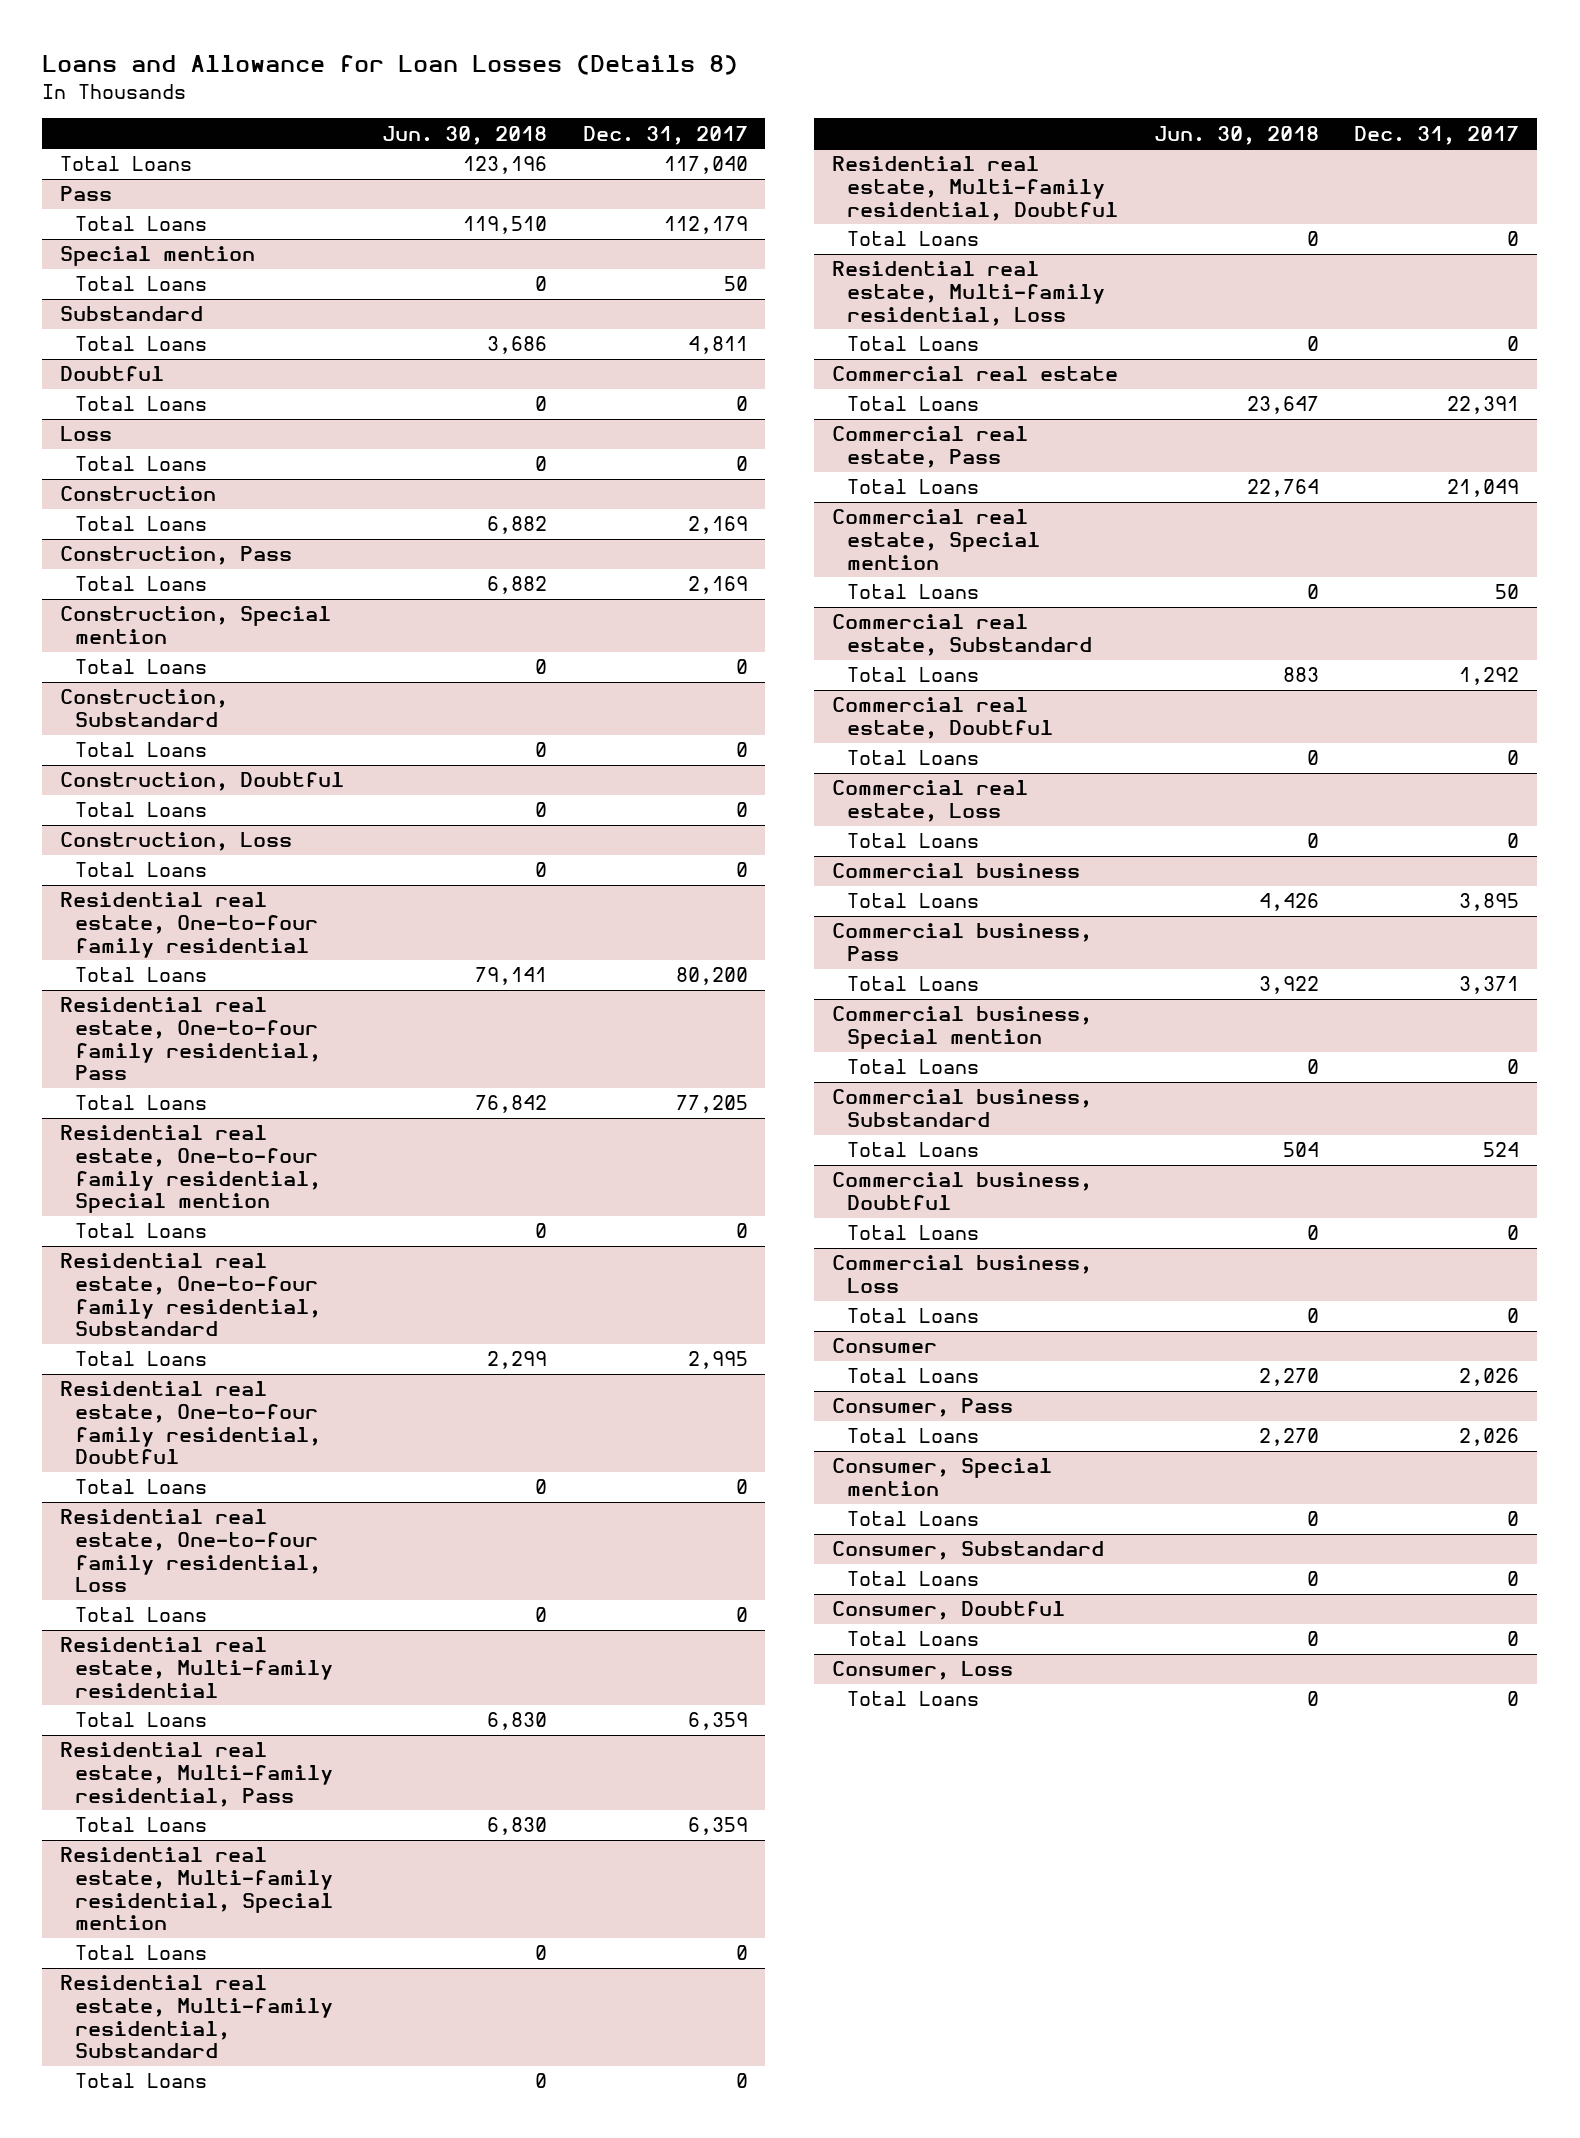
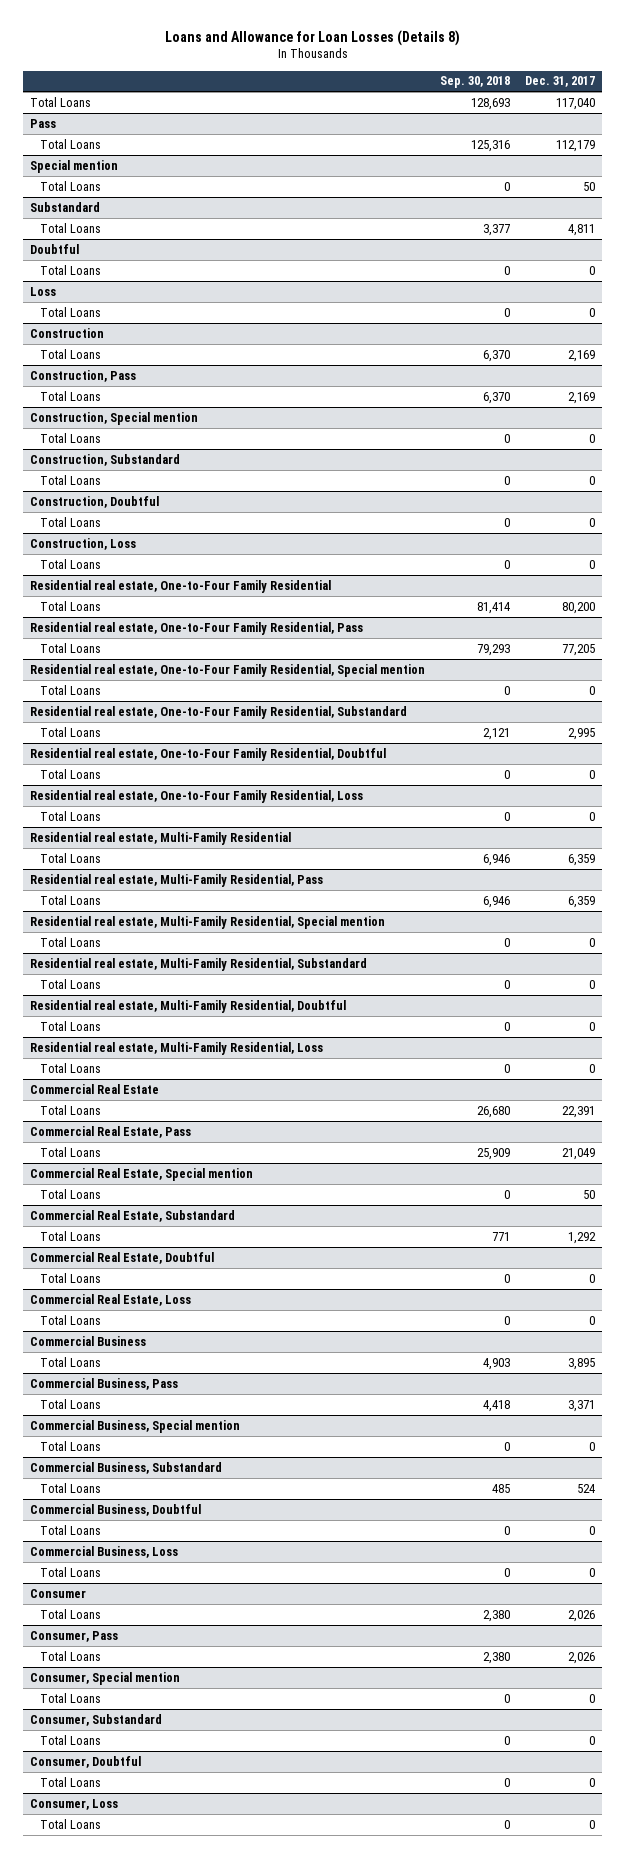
- | Jun. 30, 2018 | Dec. 31, 2017
+ | Sep. 30, 2018 | Dec. 31, 2017
- Residential real estate, One-to-four family residential
+ Residential real estate, One-to-Four Family Residential
- Residential real estate, One-to-four family residential, Pass
+ Residential real estate, One-to-Four Family Residential, Pass
- Residential real estate, One-to-four family residential, Special mention
+ Residential real estate, One-to-Four Family Residential, Special mention
- Residential real estate, One-to-four family residential, Substandard
+ Residential real estate, One-to-Four Family Residential, Substandard
- Residential real estate, One-to-four family residential, Doubtful
+ Residential real estate, One-to-Four Family Residential, Doubtful
- Residential real estate, One-to-four family residential, Loss
+ Residential real estate, One-to-Four Family Residential, Loss
- Residential real estate, Multi-family residential
+ Residential real estate, Multi-Family Residential
- Residential real estate, Multi-family residential, Pass
+ Residential real estate, Multi-Family Residential, Pass
- Residential real estate, Multi-family residential, Special mention
+ Residential real estate, Multi-Family Residential, Special mention
- Residential real estate, Multi-family residential, Substandard
+ Residential real estate, Multi-Family Residential, Substandard
- Residential real estate, Multi-family residential, Doubtful
+ Residential real estate, Multi-Family Residential, Doubtful
- Residential real estate, Multi-family residential, Loss
+ Residential real estate, Multi-Family Residential, Loss
- Commercial real estate
+ Commercial Real Estate
- Commercial real estate, Pass
+ Commercial Real Estate, Pass
- Commercial real estate, Special mention
+ Commercial Real Estate, Special mention
- Commercial real estate, Substandard
+ Commercial Real Estate, Substandard
- Commercial real estate, Doubtful
+ Commercial Real Estate, Doubtful
- Commercial real estate, Loss
+ Commercial Real Estate, Loss
- Commercial business
+ Commercial Business
- Commercial business, Pass
+ Commercial Business, Pass
- Commercial business, Special mention
+ Commercial Business, Special mention
- Commercial business, Substandard
+ Commercial Business, Substandard
- Commercial business, Doubtful
+ Commercial Business, Doubtful
- Commercial business, Loss
+ Commercial Business, Loss

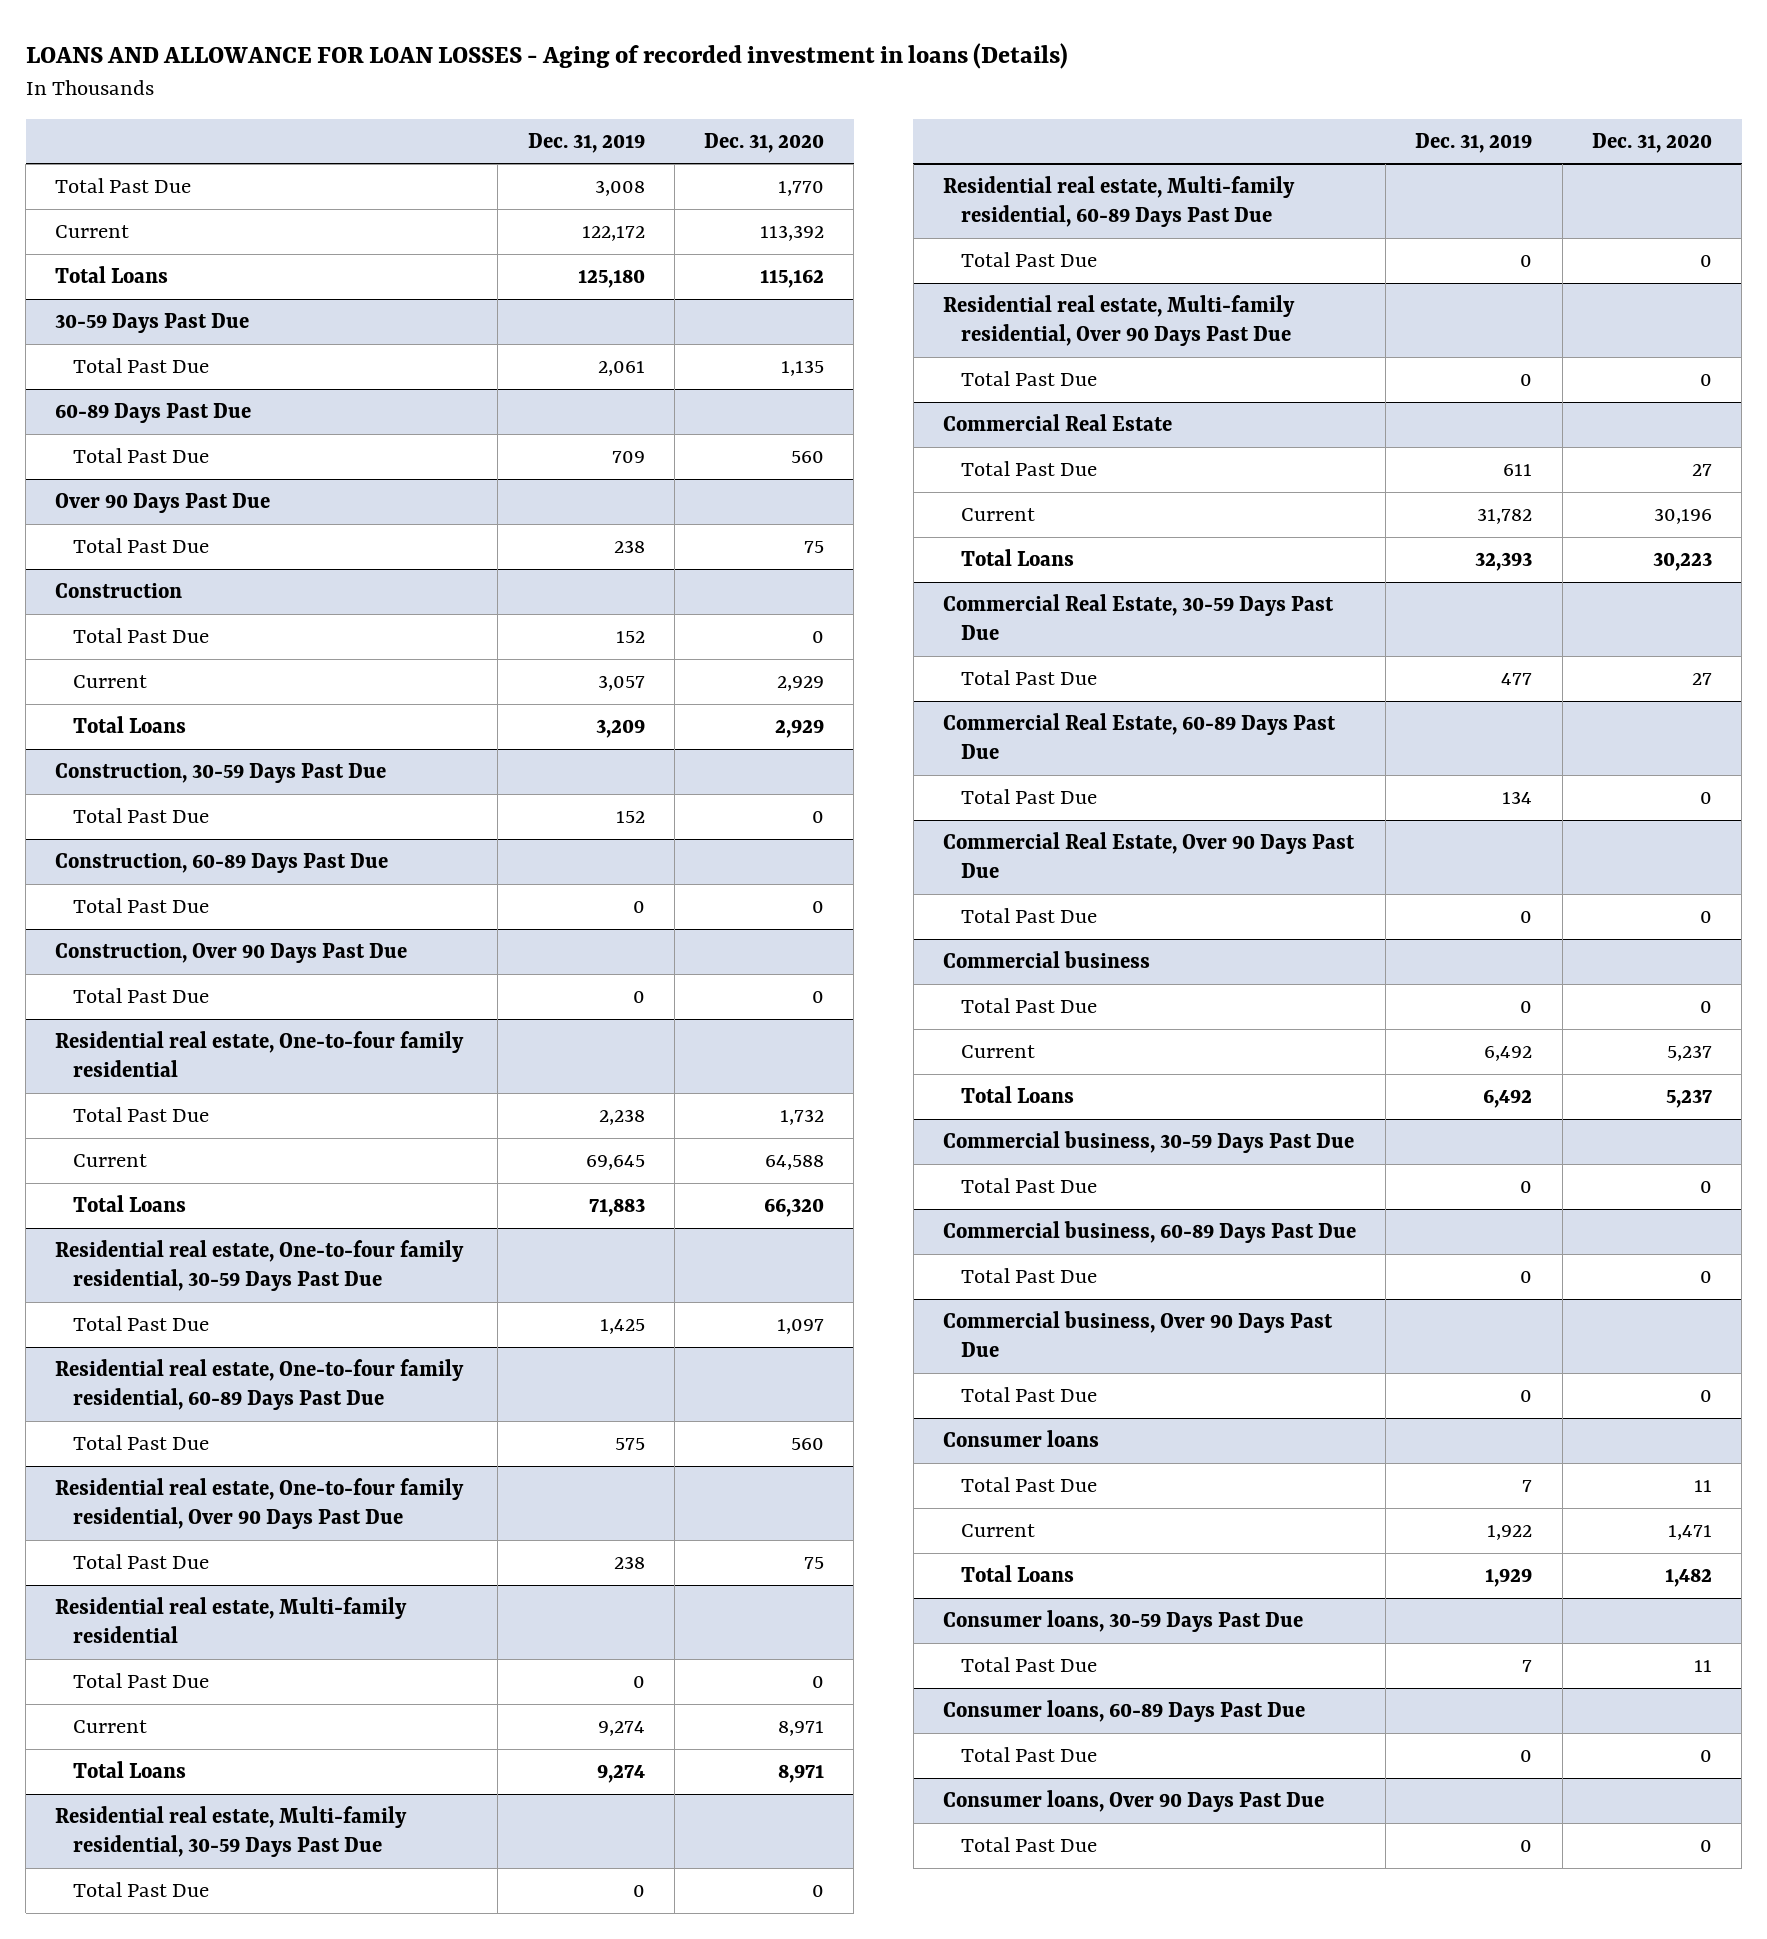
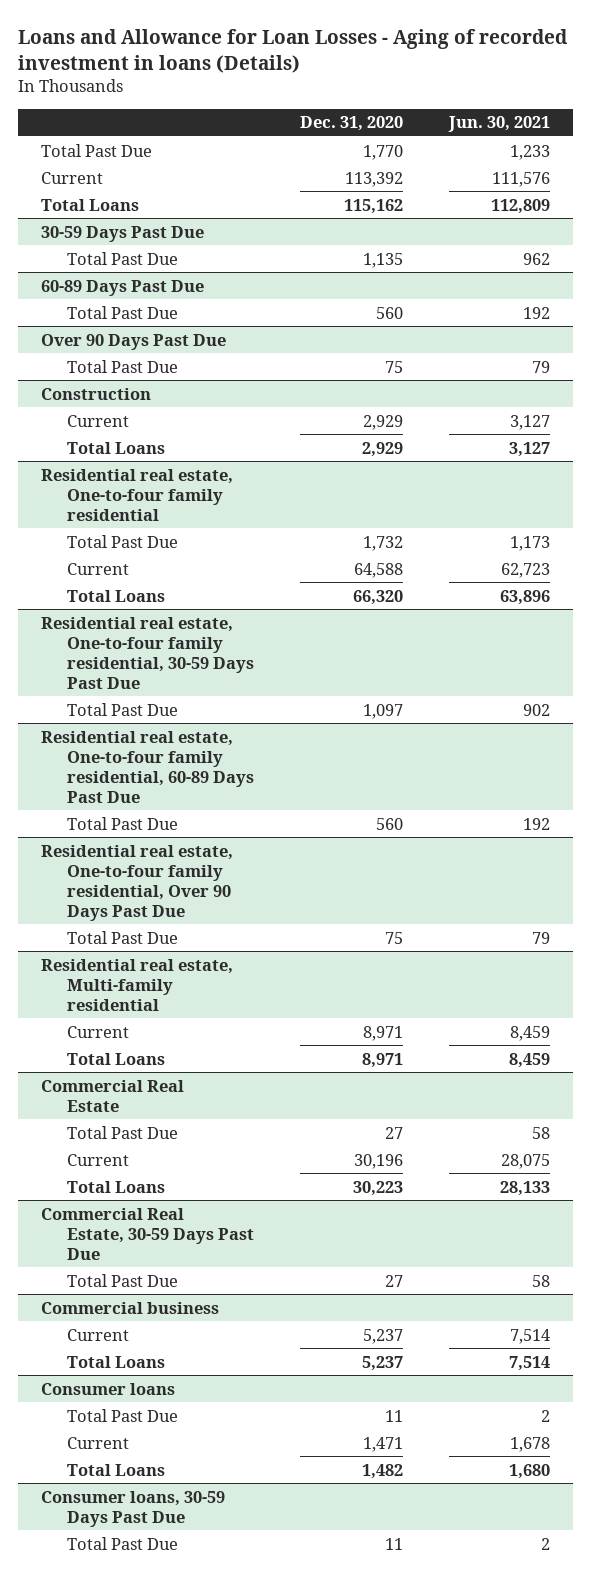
- LOANS AND ALLOWANCE FOR LOAN LOSSES - Aging of recorded investment in loans (Details)
+ Loans and Allowance for Loan Losses - Aging of recorded investment in loans (Details)
- | Dec. 31, 2019 | Dec. 31, 2020
+ | Dec. 31, 2020 | Jun. 30, 2021
@ Construction
- Total Past Due | 152 | 0
- Construction, 30-59 Days Past Due
- Total Past Due | 152 | 0
- Construction, 60-89 Days Past Due
- Total Past Due | 0 | 0
- Construction, Over 90 Days Past Due
- Total Past Due | 0 | 0
@ Residential real estate, Multi-family residential
- Total Past Due | 0 | 0
- Residential real estate, Multi-family residential, 30-59 Days Past Due
- Total Past Due | 0 | 0
- Residential real estate, Multi-family residential, 60-89 Days Past Due
- Total Past Due | 0 | 0
- Residential real estate, Multi-family residential, Over 90 Days Past Due
- Total Past Due | 0 | 0
- Commercial Real Estate, 60-89 Days Past Due
- Total Past Due | 134 | 0
- Commercial Real Estate, Over 90 Days Past Due
- Total Past Due | 0 | 0
@ Commercial business
- Total Past Due | 0 | 0
- Commercial business, 30-59 Days Past Due
- Total Past Due | 0 | 0
- Commercial business, 60-89 Days Past Due
- Total Past Due | 0 | 0
- Commercial business, Over 90 Days Past Due
- Total Past Due | 0 | 0
- Consumer loans, 60-89 Days Past Due
- Total Past Due | 0 | 0
- Consumer loans, Over 90 Days Past Due
- Total Past Due | 0 | 0

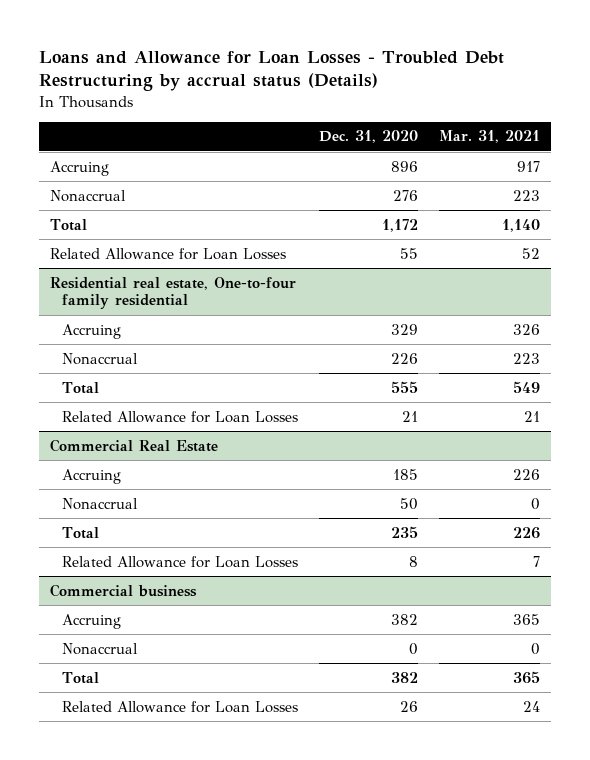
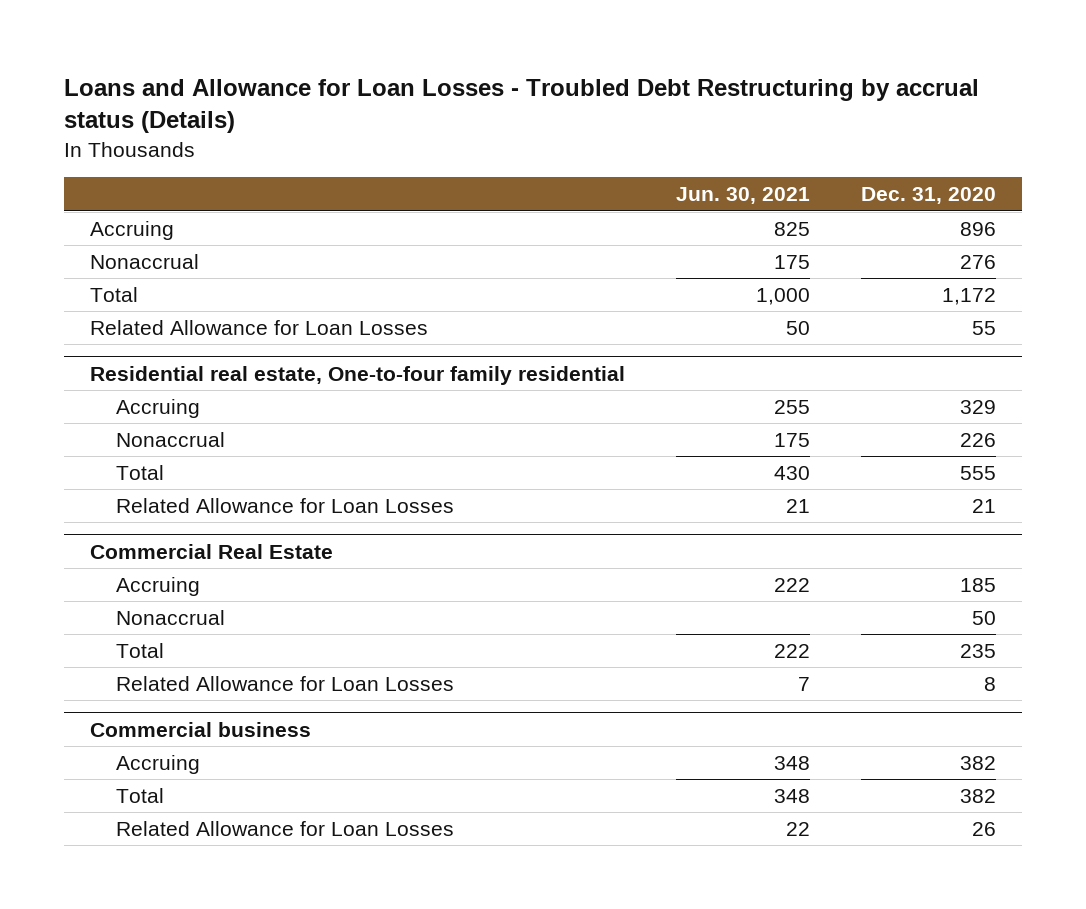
- | Dec. 31, 2020 | Mar. 31, 2021
+ | Jun. 30, 2021 | Dec. 31, 2020
@ Commercial business
- Nonaccrual | 0 | 0

